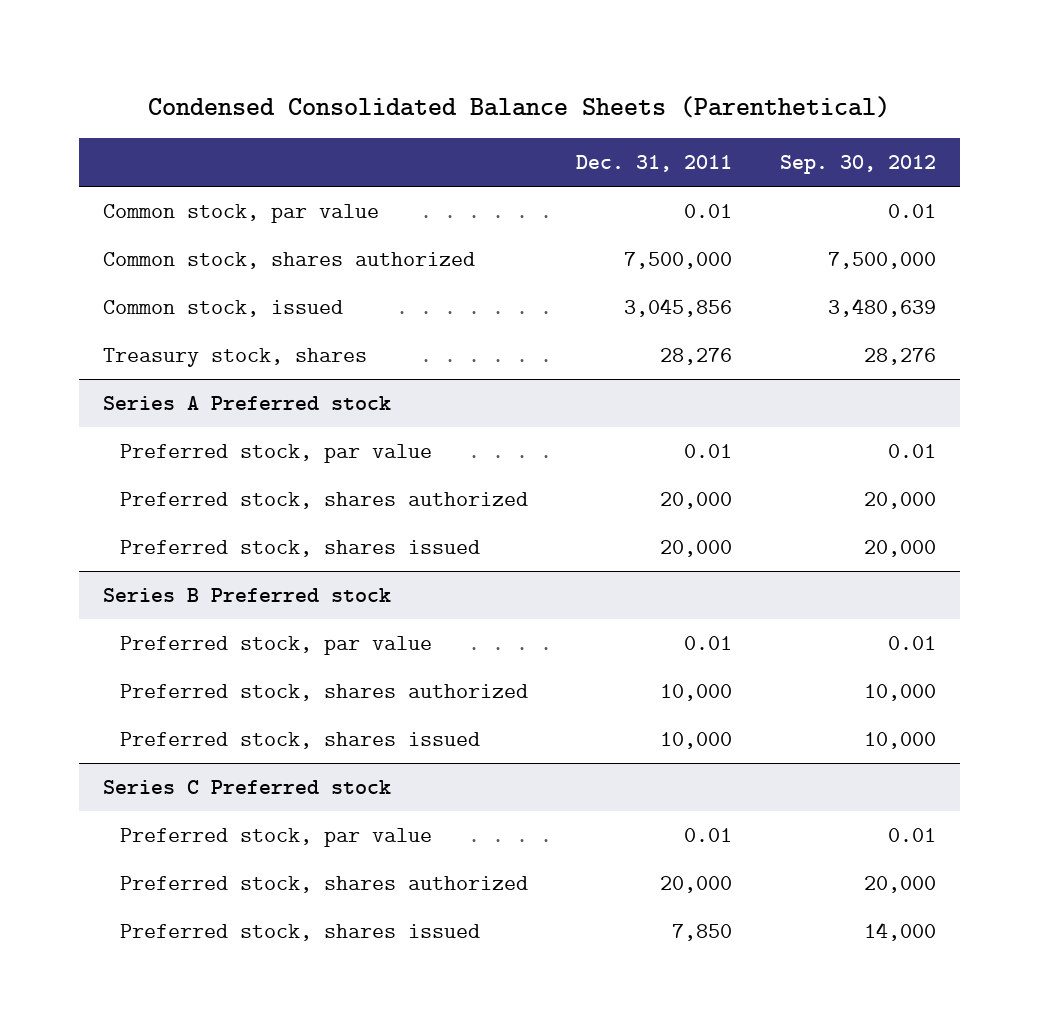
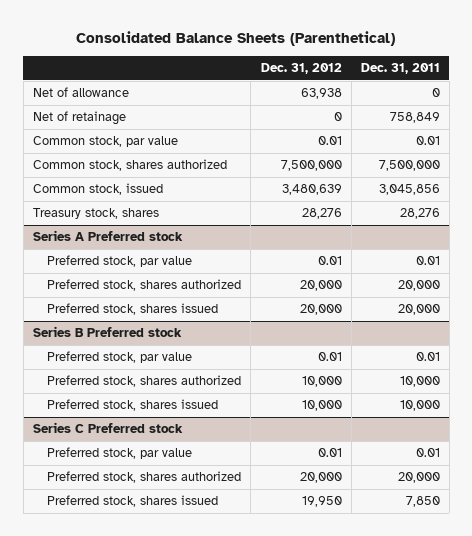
- Condensed Consolidated Balance Sheets (Parenthetical)
+ Consolidated Balance Sheets (Parenthetical)
- | Dec. 31, 2011 | Sep. 30, 2012
+ | Dec. 31, 2012 | Dec. 31, 2011
+ Net of allowance | 63,938 | 0
+ Net of retainage | 0 | 758,849

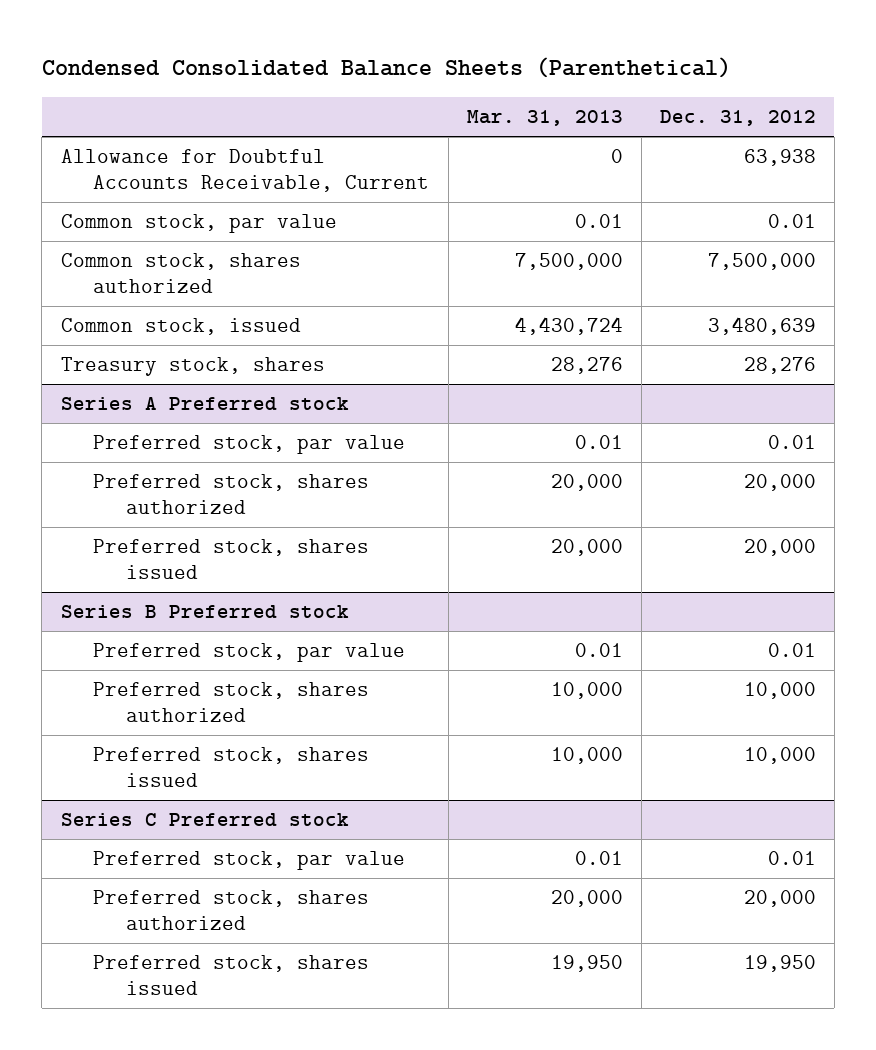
- Consolidated Balance Sheets (Parenthetical)
+ Condensed Consolidated Balance Sheets (Parenthetical)
- | Dec. 31, 2012 | Dec. 31, 2011
+ | Mar. 31, 2013 | Dec. 31, 2012
- Net of allowance | 63,938 | 0
- Net of retainage | 0 | 758,849
+ Allowance for Doubtful Accounts Receivable, Current | 0 | 63,938

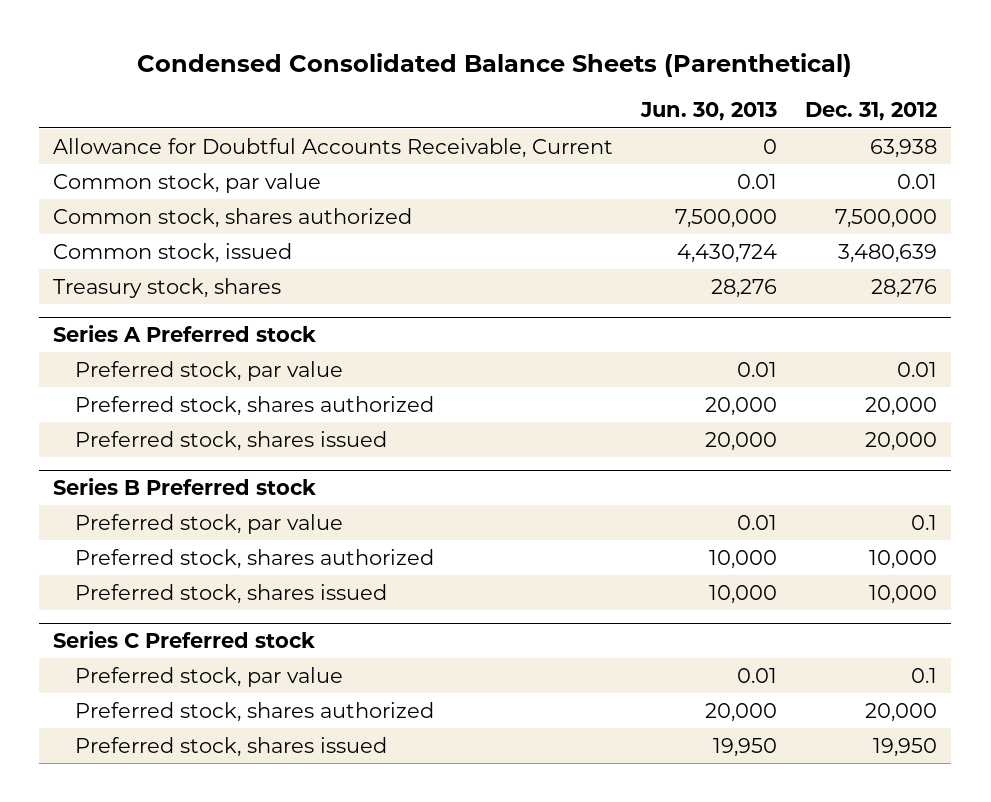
- | Mar. 31, 2013 | Dec. 31, 2012
+ | Jun. 30, 2013 | Dec. 31, 2012
@ Series B Preferred stock
- Preferred stock, par value | 0.01 | 0.01
+ Preferred stock, par value | 0.01 | 0.1
@ Series C Preferred stock
- Preferred stock, par value | 0.01 | 0.01
+ Preferred stock, par value | 0.01 | 0.1

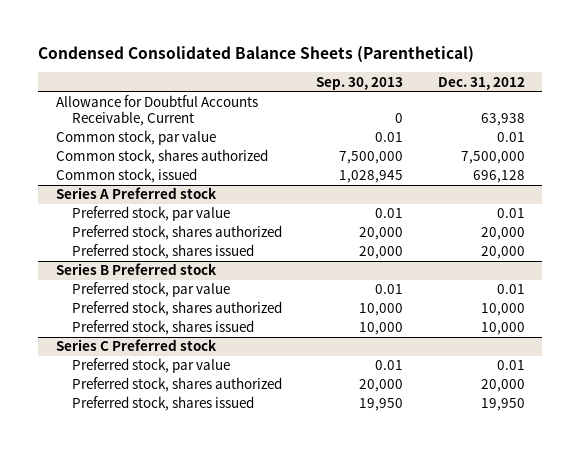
- | Jun. 30, 2013 | Dec. 31, 2012
+ | Sep. 30, 2013 | Dec. 31, 2012
- Common stock, issued | 4,430,724 | 3,480,639
- Treasury stock, shares | 28,276 | 28,276
+ Common stock, issued | 1,028,945 | 696,128
@ Series B Preferred stock
- Preferred stock, par value | 0.01 | 0.1
+ Preferred stock, par value | 0.01 | 0.01
@ Series C Preferred stock
- Preferred stock, par value | 0.01 | 0.1
+ Preferred stock, par value | 0.01 | 0.01

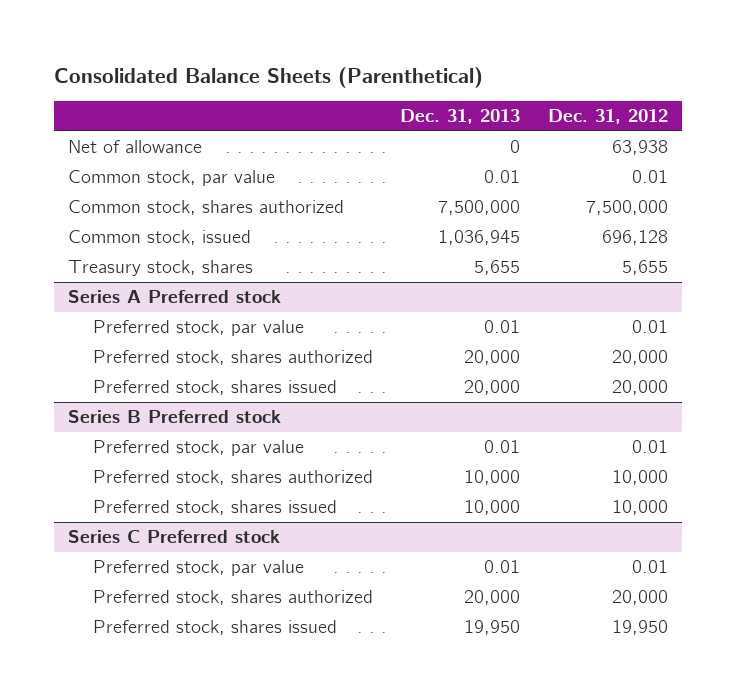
- Condensed Consolidated Balance Sheets (Parenthetical)
+ Consolidated Balance Sheets (Parenthetical)
- | Sep. 30, 2013 | Dec. 31, 2012
+ | Dec. 31, 2013 | Dec. 31, 2012
- Allowance for Doubtful Accounts Receivable, Current | 0 | 63,938
+ Net of allowance | 0 | 63,938
+ Treasury stock, shares | 5,655 | 5,655

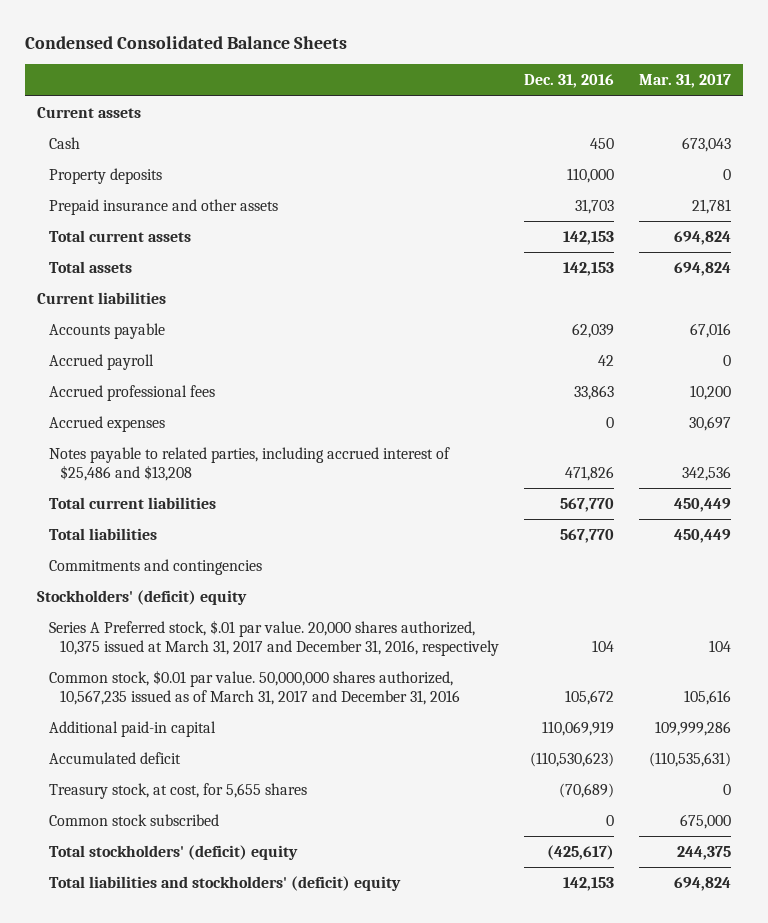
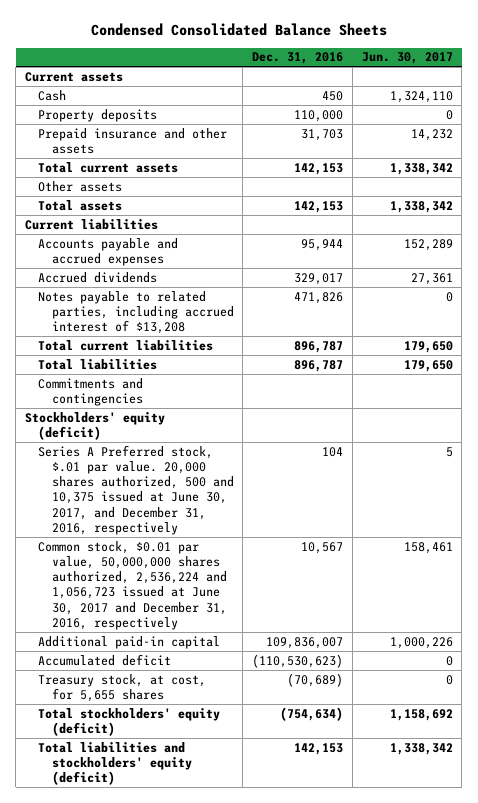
- | Dec. 31, 2016 | Mar. 31, 2017
+ | Dec. 31, 2016 | Jun. 30, 2017
+ Other assets
- Accounts payable | 62,039 | 67,016
- Accrued payroll | 42 | 0
- Accrued professional fees | 33,863 | 10,200
- Accrued expenses | 0 | 30,697
- Notes payable to related parties, including accrued interest of $25,486 and $13,208 | 471,826 | 342,536
- Total current liabilities | 567,770 | 450,449
- Total liabilities | 567,770 | 450,449
+ Accounts payable and accrued expenses | 95,944 | 152,289
+ Accrued dividends | 329,017 | 27,361
+ Notes payable to related parties, including accrued interest of $13,208 | 471,826 | 0
+ Total current liabilities | 896,787 | 179,650
+ Total liabilities | 896,787 | 179,650
- Stockholders' (deficit) equity
- Series A Preferred stock, $.01 par value. 20,000 shares authorized, 10,375 issued at March 31, 2017 and December 31, 2016, respectively | 104 | 104
- Common stock, $0.01 par value. 50,000,000 shares authorized, 10,567,235 issued as of March 31, 2017 and December 31, 2016 | 105,672 | 105,616
- Additional paid-in capital | 110,069,919 | 109,999,286
+ Stockholders' equity (deficit)
+ Series A Preferred stock, $.01 par value. 20,000 shares authorized, 500 and 10,375 issued at June 30, 2017, and December 31, 2016, respectively | 104 | 5
+ Common stock, $0.01 par value, 50,000,000 shares authorized, 2,536,224 and 1,056,723 issued at June 30, 2017 and December 31, 2016, respectively | 10,567 | 158,461
+ Additional paid-in capital | 109,836,007 | 1,000,226
- Common stock subscribed | 0 | 675,000
- Total stockholders' (deficit) equity | (425,617) | 244,375
- Total liabilities and stockholders' (deficit) equity | 142,153 | 694,824
+ Total stockholders' equity (deficit) | (754,634) | 1,158,692
+ Total liabilities and stockholders' equity (deficit) | 142,153 | 1,338,342

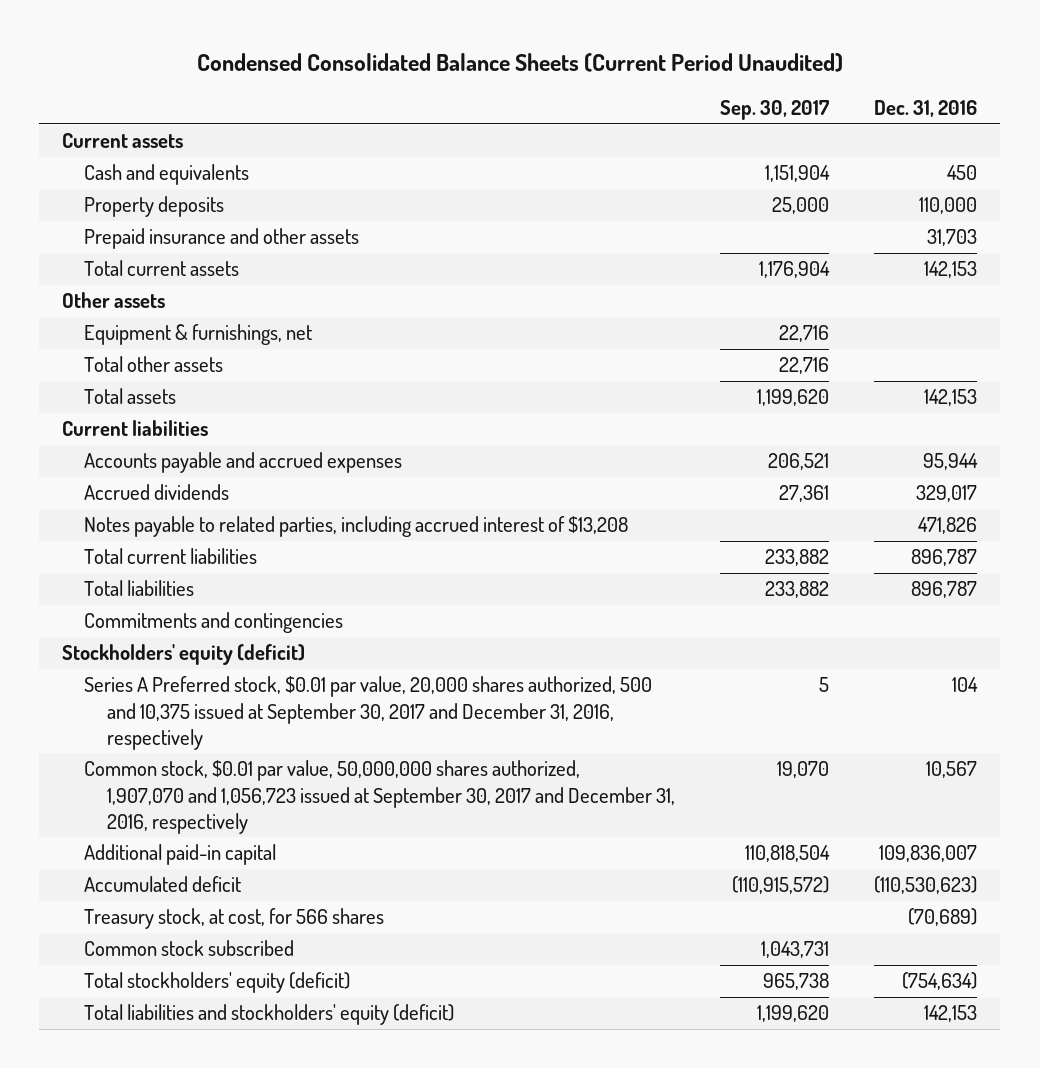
- Condensed Consolidated Balance Sheets
+ Condensed Consolidated Balance Sheets (Current Period Unaudited)
- | Dec. 31, 2016 | Jun. 30, 2017
+ | Sep. 30, 2017 | Dec. 31, 2016
- Cash | 450 | 1,324,110
+ Cash and equivalents | 1,151,904 | 450
+ Equipment & furnishings, net | 22,716 |
+ Total other assets | 22,716 |
- Series A Preferred stock, $.01 par value. 20,000 shares authorized, 500 and 10,375 issued at June 30, 2017, and December 31, 2016, respectively | 104 | 5
- Common stock, $0.01 par value, 50,000,000 shares authorized, 2,536,224 and 1,056,723 issued at June 30, 2017 and December 31, 2016, respectively | 10,567 | 158,461
+ Series A Preferred stock, $0.01 par value, 20,000 shares authorized, 500 and 10,375 issued at September 30, 2017 and December 31, 2016, respectively | 5 | 104
+ Common stock, $0.01 par value, 50,000,000 shares authorized, 1,907,070 and 1,056,723 issued at September 30, 2017 and December 31, 2016, respectively | 19,070 | 10,567
- Treasury stock, at cost, for 5,655 shares | (70,689) | 0
+ Treasury stock, at cost, for 566 shares | | (70,689)
+ Common stock subscribed | 1,043,731 |

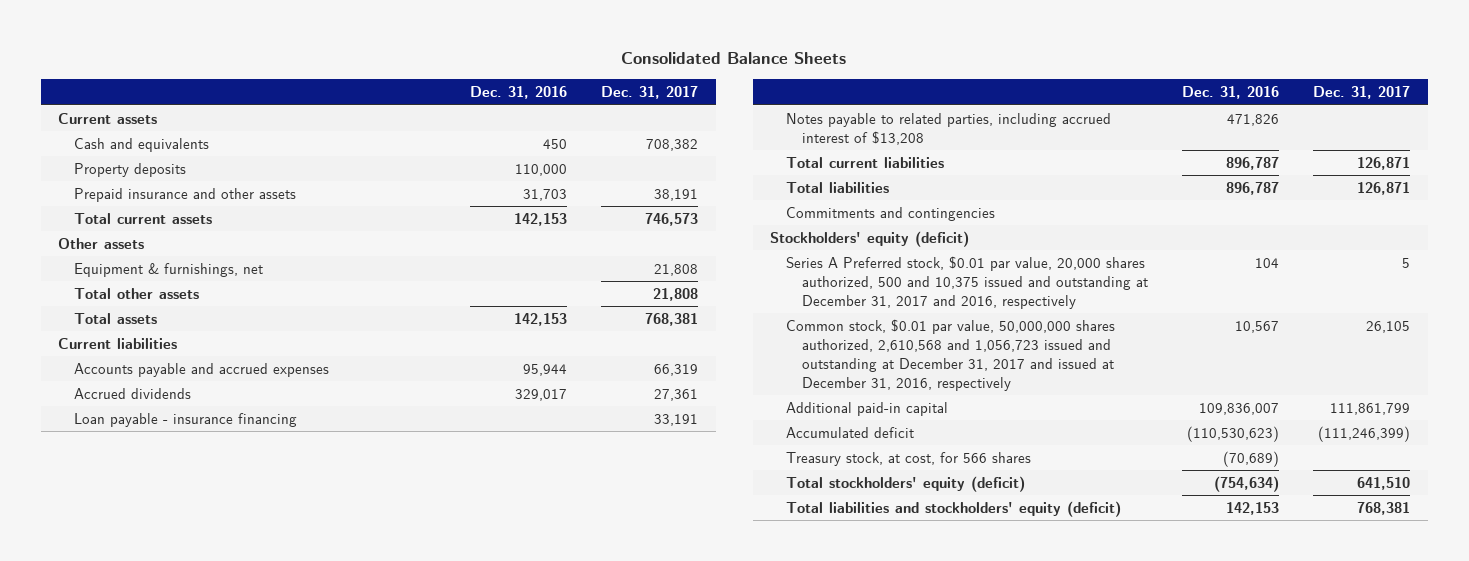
- Condensed Consolidated Balance Sheets (Current Period Unaudited)
+ Consolidated Balance Sheets
- | Sep. 30, 2017 | Dec. 31, 2016
+ | Dec. 31, 2016 | Dec. 31, 2017
+ Loan payable - insurance financing | | 33,191
- Series A Preferred stock, $0.01 par value, 20,000 shares authorized, 500 and 10,375 issued at September 30, 2017 and December 31, 2016, respectively | 5 | 104
- Common stock, $0.01 par value, 50,000,000 shares authorized, 1,907,070 and 1,056,723 issued at September 30, 2017 and December 31, 2016, respectively | 19,070 | 10,567
+ Series A Preferred stock, $0.01 par value, 20,000 shares authorized, 500 and 10,375 issued and outstanding at December 31, 2017 and 2016, respectively | 104 | 5
+ Common stock, $0.01 par value, 50,000,000 shares authorized, 2,610,568 and 1,056,723 issued and outstanding at December 31, 2017 and issued at December 31, 2016, respectively | 10,567 | 26,105
- Common stock subscribed | 1,043,731 |

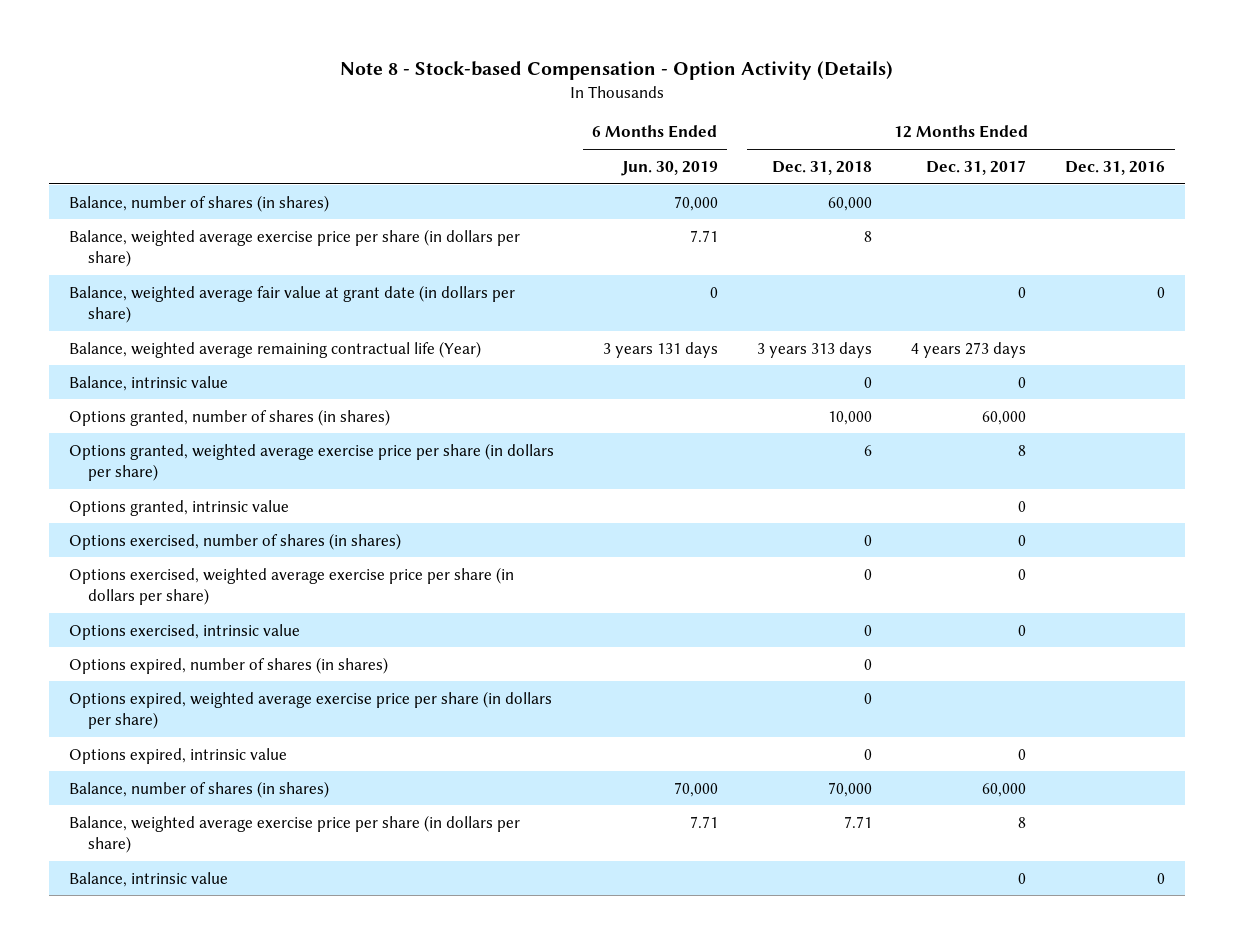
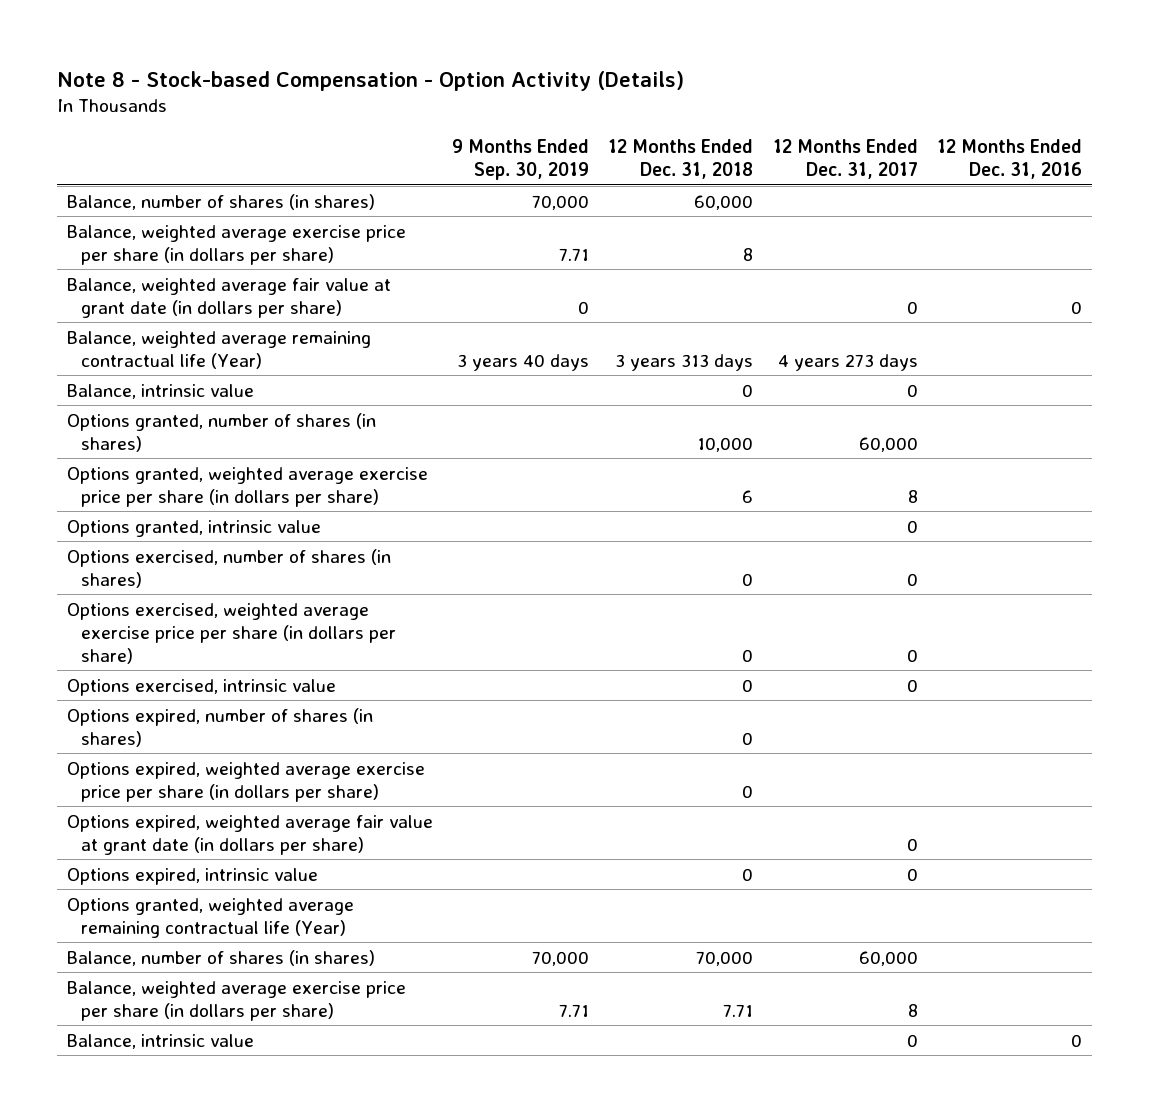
- | 6 Months Ended Jun. 30, 2019 | 12 Months Ended Dec. 31, 2018 | 12 Months Ended Dec. 31, 2017 | 12 Months Ended Dec. 31, 2016
+ | 9 Months Ended Sep. 30, 2019 | 12 Months Ended Dec. 31, 2018 | 12 Months Ended Dec. 31, 2017 | 12 Months Ended Dec. 31, 2016
+ Options expired, weighted average fair value at grant date (in dollars per share) | | | 0 |
+ Options granted, weighted average remaining contractual life (Year)

